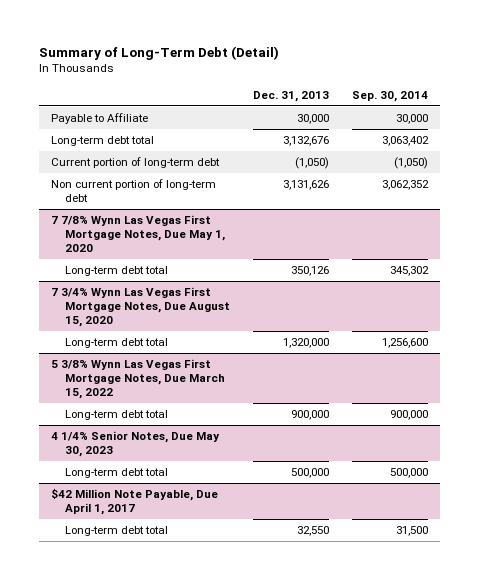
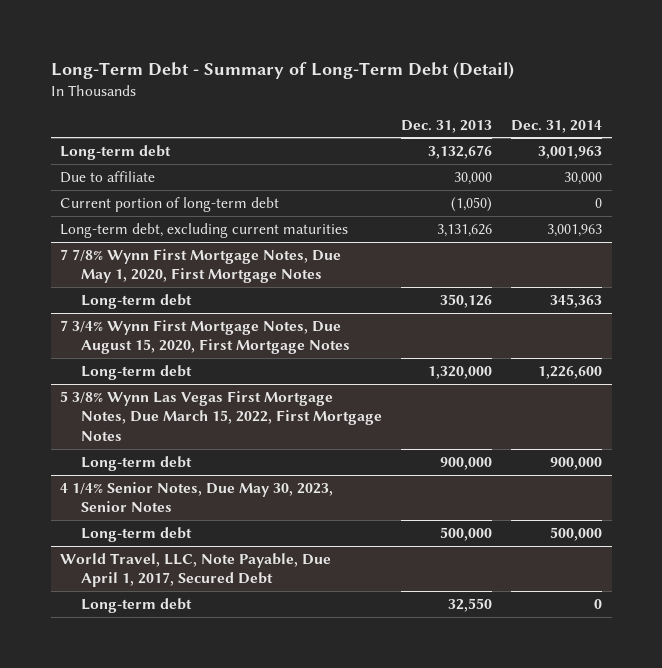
- Summary of Long-Term Debt (Detail)
+ Long-Term Debt - Summary of Long-Term Debt (Detail)
- | Dec. 31, 2013 | Sep. 30, 2014
+ | Dec. 31, 2013 | Dec. 31, 2014
- Payable to Affiliate | 30,000 | 30,000
- Long-term debt total | 3,132,676 | 3,063,402
+ Long-term debt | 3,132,676 | 3,001,963
+ Due to affiliate | 30,000 | 30,000
- Non current portion of long-term debt | 3,131,626 | 3,062,352
- 7 7/8% Wynn Las Vegas First Mortgage Notes, Due May 1, 2020
- Long-term debt total | 350,126 | 345,302
- 7 3/4% Wynn Las Vegas First Mortgage Notes, Due August 15, 2020
- Long-term debt total | 1,320,000 | 1,256,600
- 5 3/8% Wynn Las Vegas First Mortgage Notes, Due March 15, 2022
- Long-term debt total | 900,000 | 900,000
- 4 1/4% Senior Notes, Due May 30, 2023
- Long-term debt total | 500,000 | 500,000
- $42 Million Note Payable, Due April 1, 2017
- Long-term debt total | 32,550 | 31,500
+ Long-term debt, excluding current maturities | 3,131,626 | 3,001,963
+ 7 7/8% Wynn First Mortgage Notes, Due May 1, 2020, First Mortgage Notes
+ Long-term debt | 350,126 | 345,363
+ 7 3/4% Wynn First Mortgage Notes, Due August 15, 2020, First Mortgage Notes
+ Long-term debt | 1,320,000 | 1,226,600
+ 5 3/8% Wynn Las Vegas First Mortgage Notes, Due March 15, 2022, First Mortgage Notes
+ Long-term debt | 900,000 | 900,000
+ 4 1/4% Senior Notes, Due May 30, 2023, Senior Notes
+ Long-term debt | 500,000 | 500,000
+ World Travel, LLC, Note Payable, Due April 1, 2017, Secured Debt
+ Long-term debt | 32,550 | 0

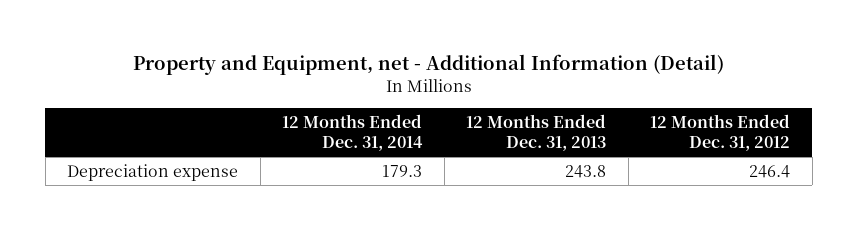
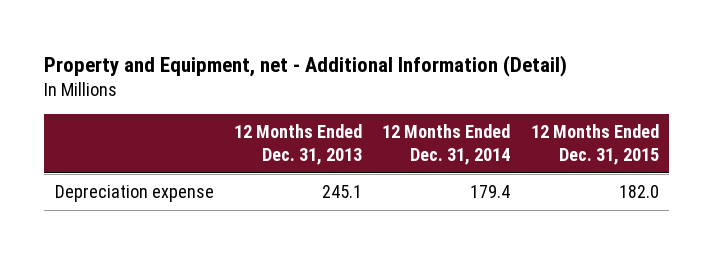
- | 12 Months Ended Dec. 31, 2014 | 12 Months Ended Dec. 31, 2013 | 12 Months Ended Dec. 31, 2012
+ | 12 Months Ended Dec. 31, 2013 | 12 Months Ended Dec. 31, 2014 | 12 Months Ended Dec. 31, 2015
- Depreciation expense | 179.3 | 243.8 | 246.4
+ Depreciation expense | 245.1 | 179.4 | 182.0

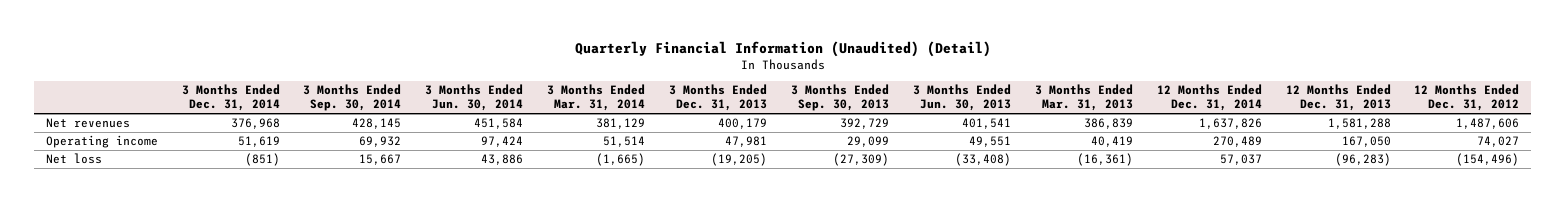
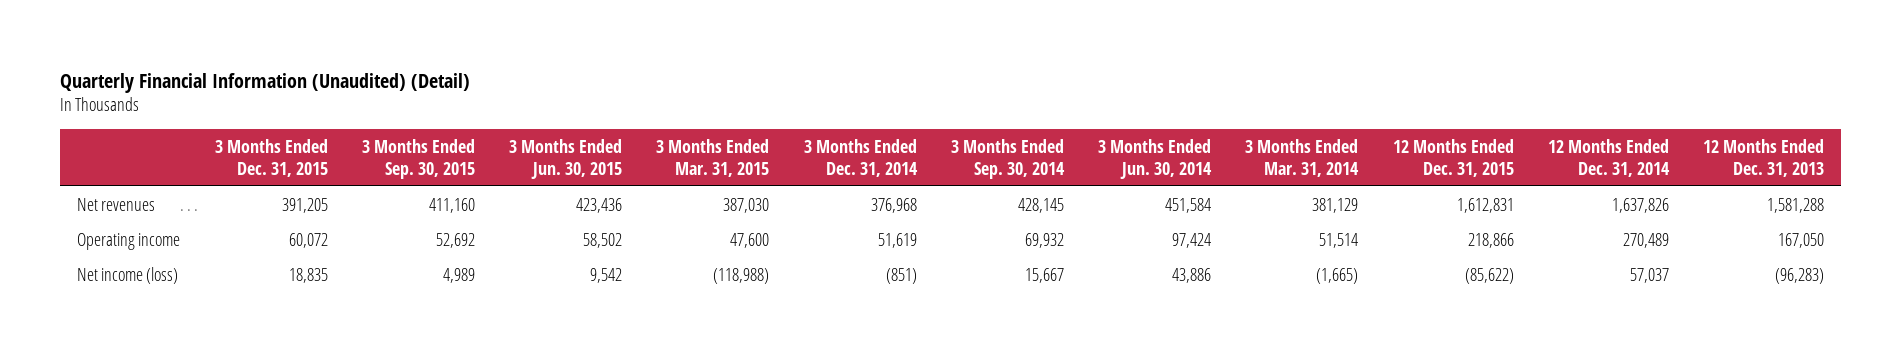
- | 3 Months Ended Dec. 31, 2014 | 3 Months Ended Sep. 30, 2014 | 3 Months Ended Jun. 30, 2014 | 3 Months Ended Mar. 31, 2014 | 3 Months Ended Dec. 31, 2013 | 3 Months Ended Sep. 30, 2013 | 3 Months Ended Jun. 30, 2013 | 3 Months Ended Mar. 31, 2013 | 12 Months Ended Dec. 31, 2014 | 12 Months Ended Dec. 31, 2013 | 12 Months Ended Dec. 31, 2012
+ | 3 Months Ended Dec. 31, 2015 | 3 Months Ended Sep. 30, 2015 | 3 Months Ended Jun. 30, 2015 | 3 Months Ended Mar. 31, 2015 | 3 Months Ended Dec. 31, 2014 | 3 Months Ended Sep. 30, 2014 | 3 Months Ended Jun. 30, 2014 | 3 Months Ended Mar. 31, 2014 | 12 Months Ended Dec. 31, 2015 | 12 Months Ended Dec. 31, 2014 | 12 Months Ended Dec. 31, 2013
- Net loss | (851) | 15,667 | 43,886 | (1,665) | (19,205) | (27,309) | (33,408) | (16,361) | 57,037 | (96,283) | (154,496)
+ Net income (loss) | 18,835 | 4,989 | 9,542 | (118,988) | (851) | 15,667 | 43,886 | (1,665) | (85,622) | 57,037 | (96,283)

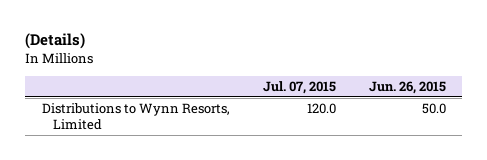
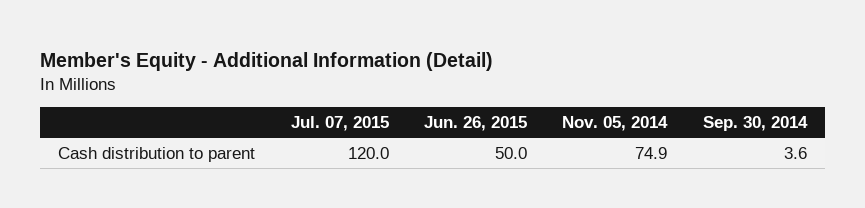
- (Details)
+ Member's Equity - Additional Information (Detail)
- | Jul. 07, 2015 | Jun. 26, 2015
+ | Jul. 07, 2015 | Jun. 26, 2015 | Nov. 05, 2014 | Sep. 30, 2014
- Distributions to Wynn Resorts, Limited | 120.0 | 50.0
+ Cash distribution to parent | 120.0 | 50.0 | 74.9 | 3.6

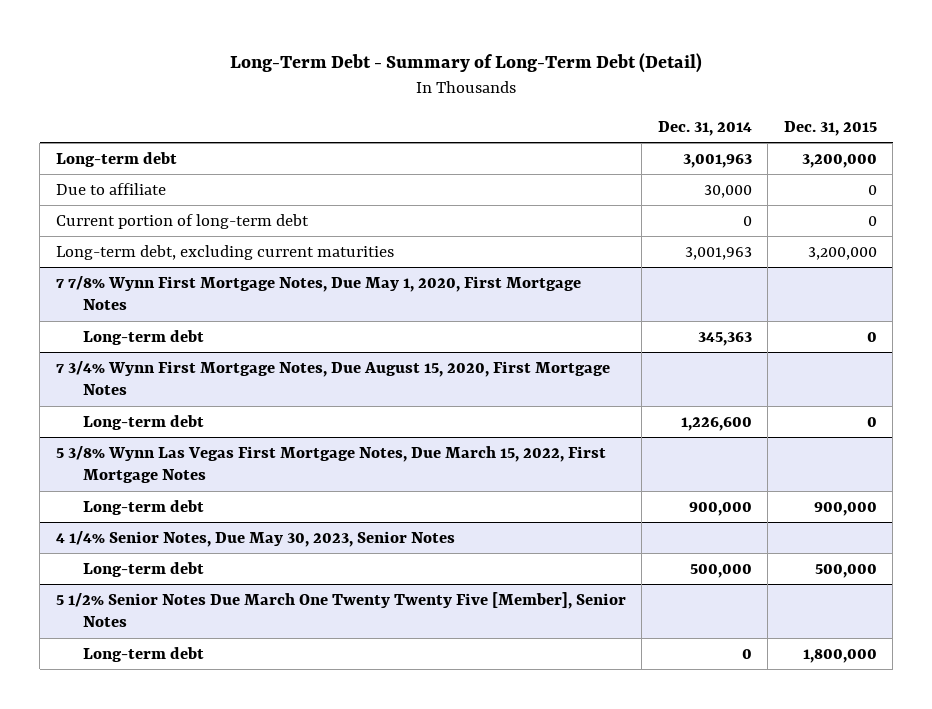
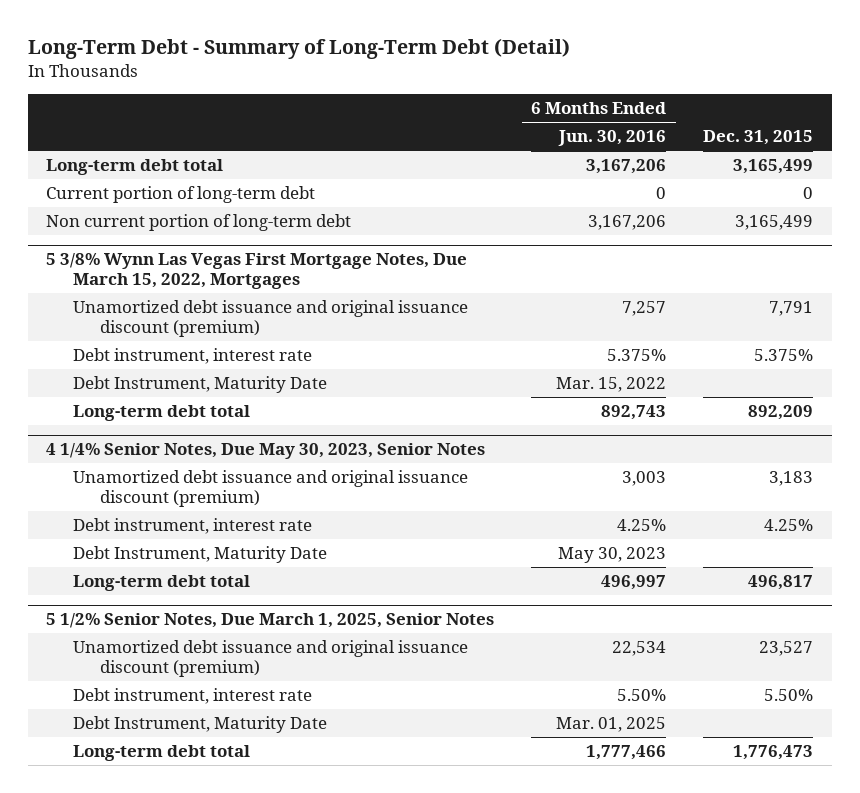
- | Dec. 31, 2014 | Dec. 31, 2015
+ | 6 Months Ended Jun. 30, 2016 | Dec. 31, 2015
- Long-term debt | 3,001,963 | 3,200,000
- Due to affiliate | 30,000 | 0
+ Long-term debt total | 3,167,206 | 3,165,499
- Long-term debt, excluding current maturities | 3,001,963 | 3,200,000
- 7 7/8% Wynn First Mortgage Notes, Due May 1, 2020, First Mortgage Notes
- Long-term debt | 345,363 | 0
- 7 3/4% Wynn First Mortgage Notes, Due August 15, 2020, First Mortgage Notes
- Long-term debt | 1,226,600 | 0
- 5 3/8% Wynn Las Vegas First Mortgage Notes, Due March 15, 2022, First Mortgage Notes
- Long-term debt | 900,000 | 900,000
+ Non current portion of long-term debt | 3,167,206 | 3,165,499
+ 5 3/8% Wynn Las Vegas First Mortgage Notes, Due March 15, 2022, Mortgages
+ Unamortized debt issuance and original issuance discount (premium) | 7,257 | 7,791
+ Debt instrument, interest rate | 5.375% | 5.375%
+ Debt Instrument, Maturity Date | Mar. 15, 2022 |
+ Long-term debt total | 892,743 | 892,209
@ 4 1/4% Senior Notes, Due May 30, 2023, Senior Notes
- Long-term debt | 500,000 | 500,000
- 5 1/2% Senior Notes Due March One Twenty Twenty Five [Member], Senior Notes
- Long-term debt | 0 | 1,800,000
@ 4 1/4% Senior Notes, Due May 30, 2023, Senior Notes
+ Unamortized debt issuance and original issuance discount (premium) | 3,003 | 3,183
+ Debt instrument, interest rate | 4.25% | 4.25%
+ Debt Instrument, Maturity Date | May 30, 2023 |
+ Long-term debt total | 496,997 | 496,817
+ 5 1/2% Senior Notes, Due March 1, 2025, Senior Notes
+ Unamortized debt issuance and original issuance discount (premium) | 22,534 | 23,527
+ Debt instrument, interest rate | 5.50% | 5.50%
+ Debt Instrument, Maturity Date | Mar. 01, 2025 |
+ Long-term debt total | 1,777,466 | 1,776,473

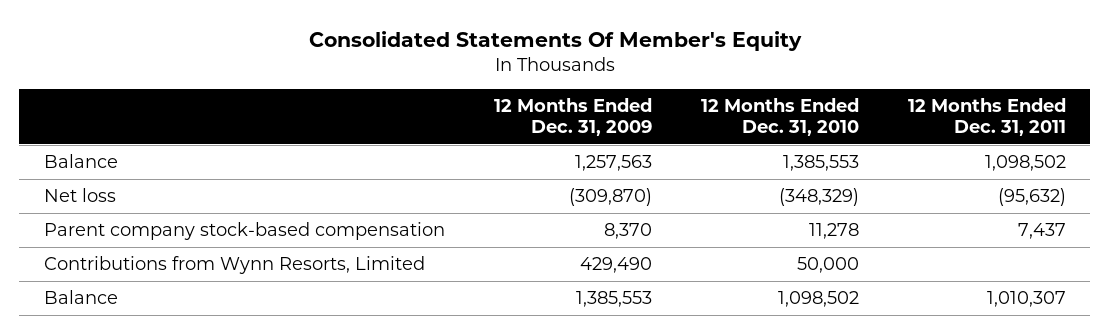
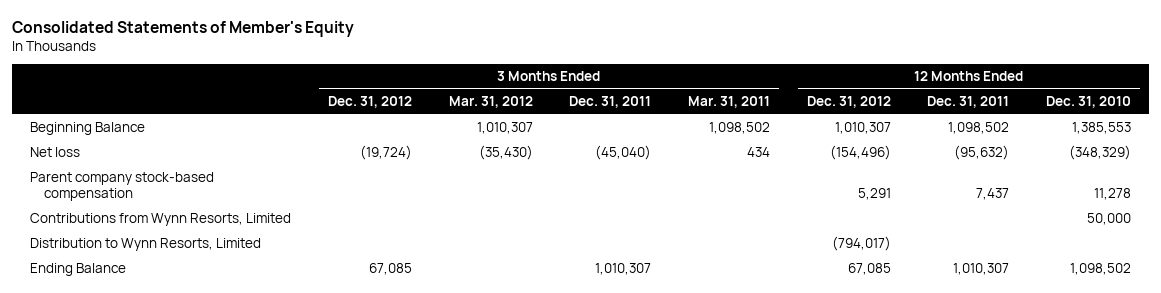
- Consolidated Statements Of Member's Equity
+ Consolidated Statements of Member's Equity
- | 12 Months Ended Dec. 31, 2009 | 12 Months Ended Dec. 31, 2010 | 12 Months Ended Dec. 31, 2011
+ | 3 Months Ended Dec. 31, 2012 | 3 Months Ended Mar. 31, 2012 | 3 Months Ended Dec. 31, 2011 | 3 Months Ended Mar. 31, 2011 | 12 Months Ended Dec. 31, 2012 | 12 Months Ended Dec. 31, 2011 | 12 Months Ended Dec. 31, 2010
- Balance | 1,257,563 | 1,385,553 | 1,098,502
+ Beginning Balance | | 1,010,307 | | 1,098,502 | 1,010,307 | 1,098,502 | 1,385,553
- Balance | 1,385,553 | 1,098,502 | 1,010,307
+ Distribution to Wynn Resorts, Limited | | | | | (794,017) | |
+ Ending Balance | 67,085 | | 1,010,307 | | 67,085 | 1,010,307 | 1,098,502

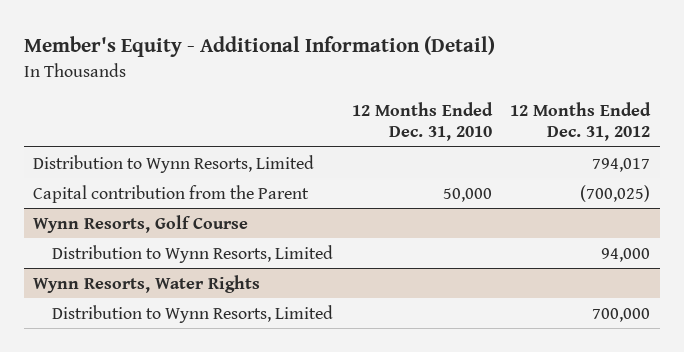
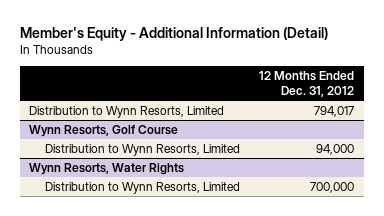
- | 12 Months Ended Dec. 31, 2010 | 12 Months Ended Dec. 31, 2012
+ | 12 Months Ended Dec. 31, 2012
- Capital contribution from the Parent | 50,000 | (700,025)

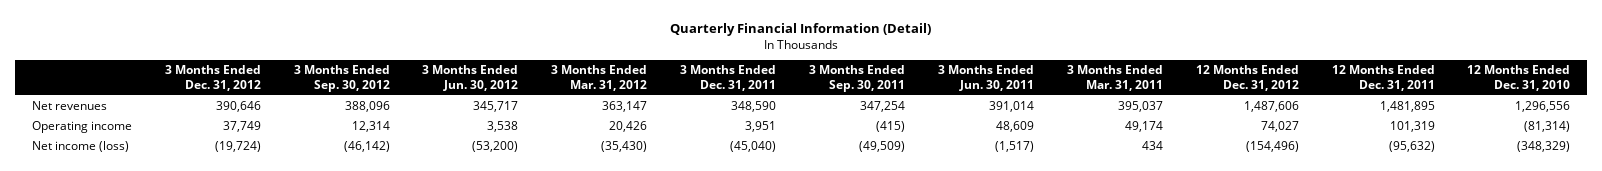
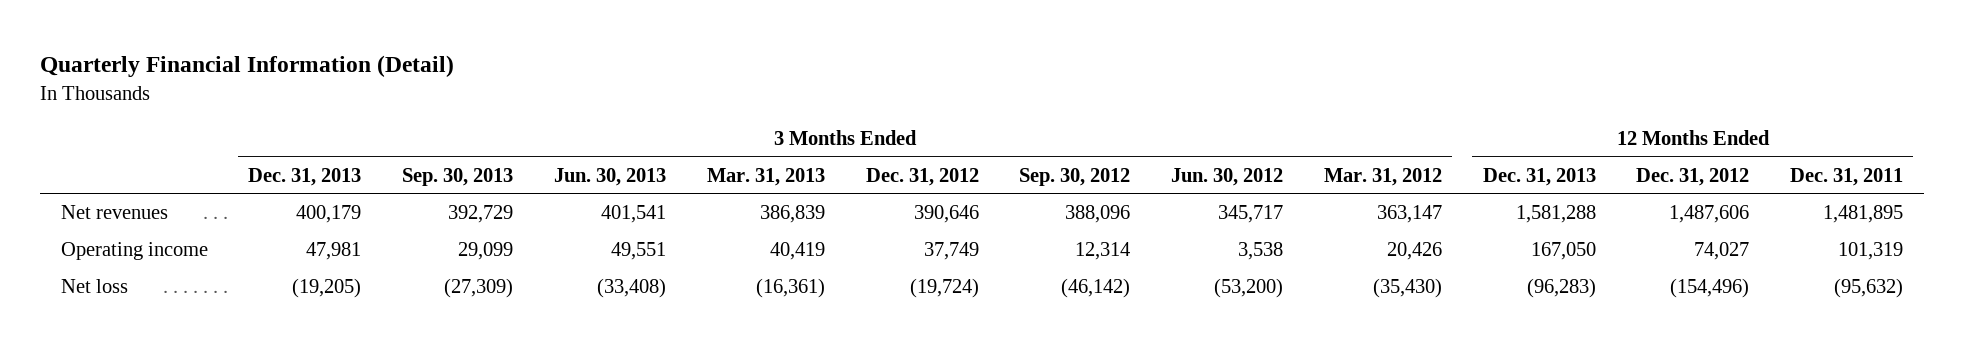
- | 3 Months Ended Dec. 31, 2012 | 3 Months Ended Sep. 30, 2012 | 3 Months Ended Jun. 30, 2012 | 3 Months Ended Mar. 31, 2012 | 3 Months Ended Dec. 31, 2011 | 3 Months Ended Sep. 30, 2011 | 3 Months Ended Jun. 30, 2011 | 3 Months Ended Mar. 31, 2011 | 12 Months Ended Dec. 31, 2012 | 12 Months Ended Dec. 31, 2011 | 12 Months Ended Dec. 31, 2010
+ | 3 Months Ended Dec. 31, 2013 | 3 Months Ended Sep. 30, 2013 | 3 Months Ended Jun. 30, 2013 | 3 Months Ended Mar. 31, 2013 | 3 Months Ended Dec. 31, 2012 | 3 Months Ended Sep. 30, 2012 | 3 Months Ended Jun. 30, 2012 | 3 Months Ended Mar. 31, 2012 | 12 Months Ended Dec. 31, 2013 | 12 Months Ended Dec. 31, 2012 | 12 Months Ended Dec. 31, 2011
- Net income (loss) | (19,724) | (46,142) | (53,200) | (35,430) | (45,040) | (49,509) | (1,517) | 434 | (154,496) | (95,632) | (348,329)
+ Net loss | (19,205) | (27,309) | (33,408) | (16,361) | (19,724) | (46,142) | (53,200) | (35,430) | (96,283) | (154,496) | (95,632)

